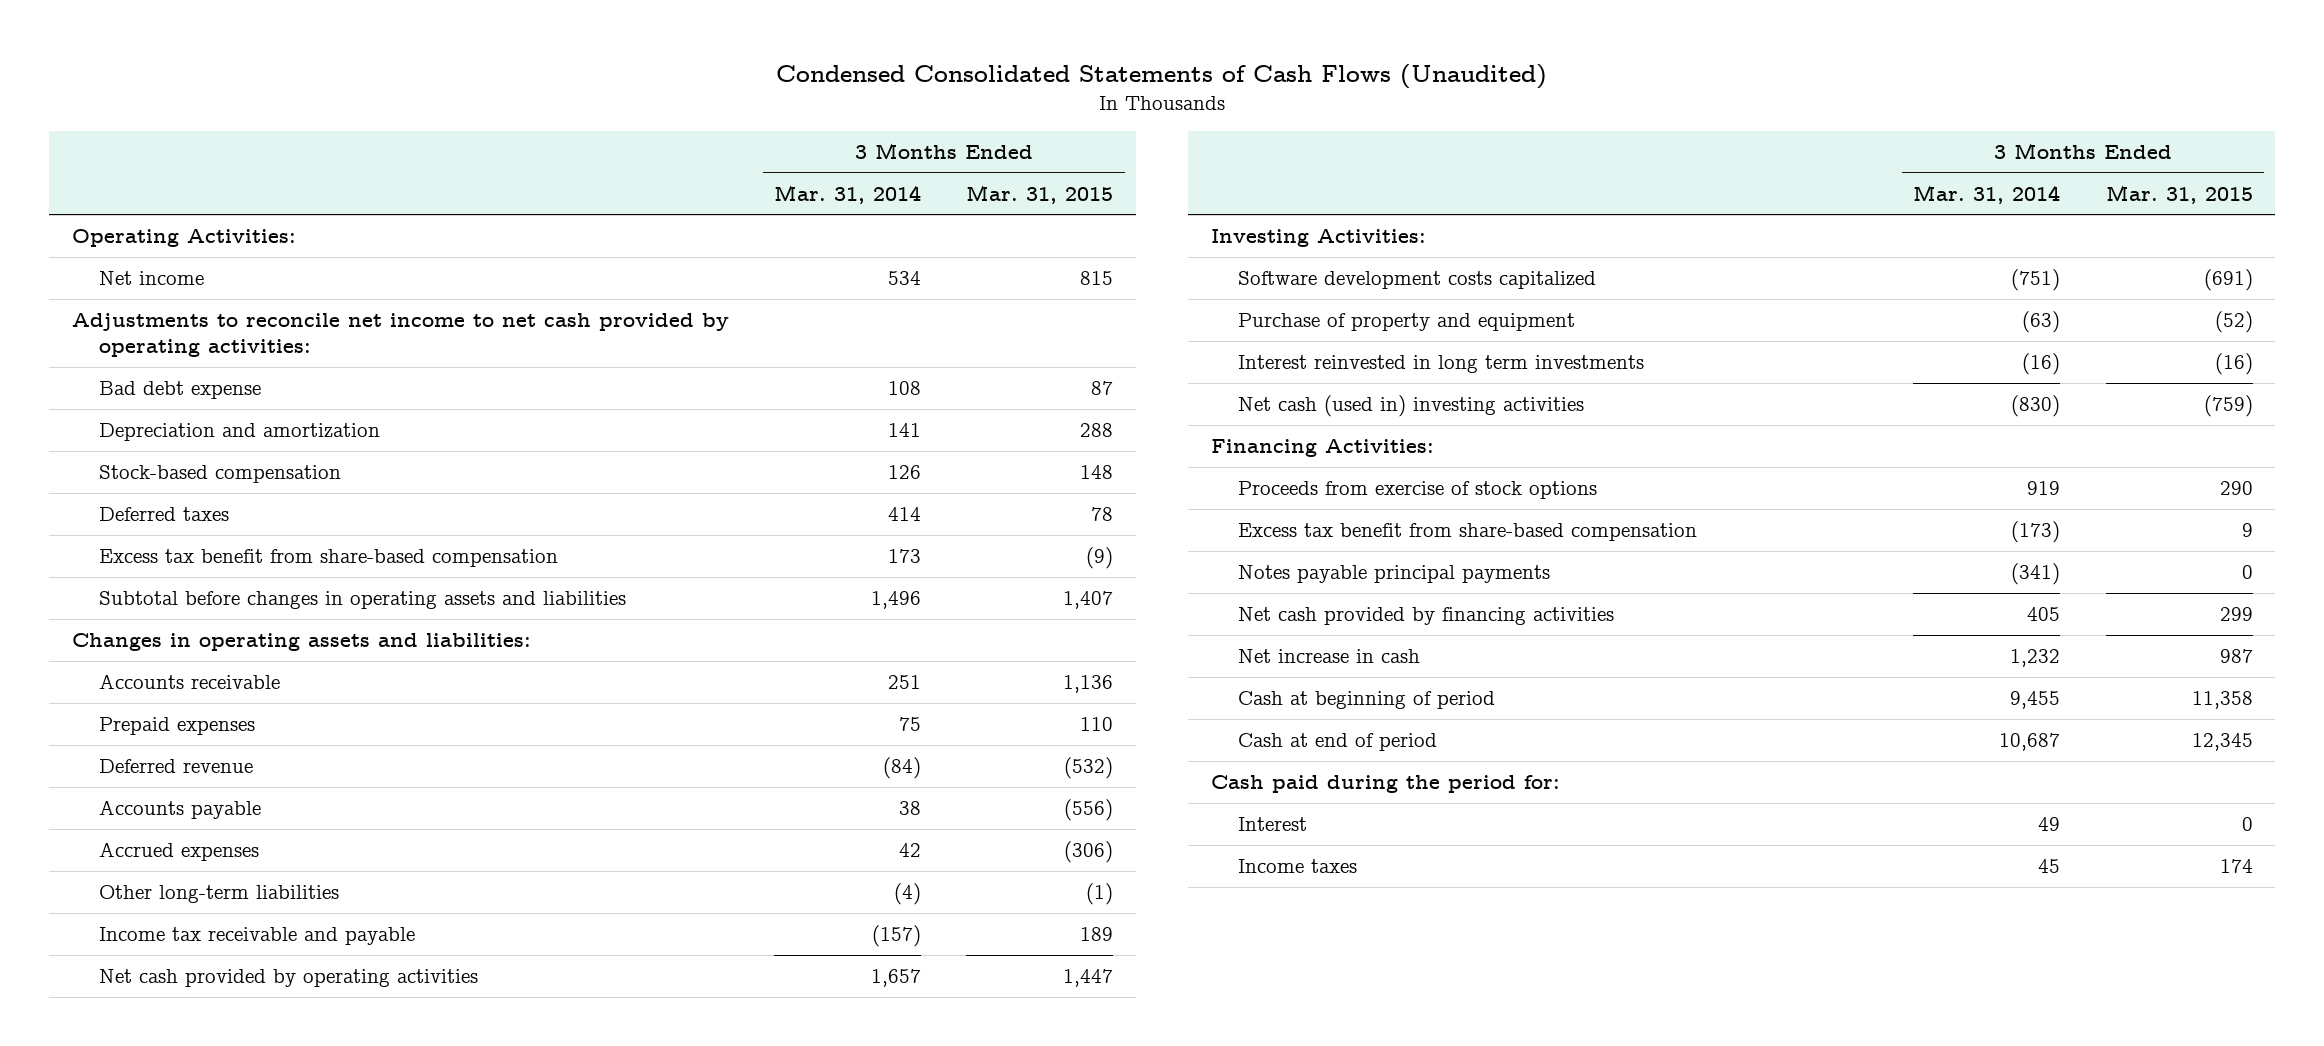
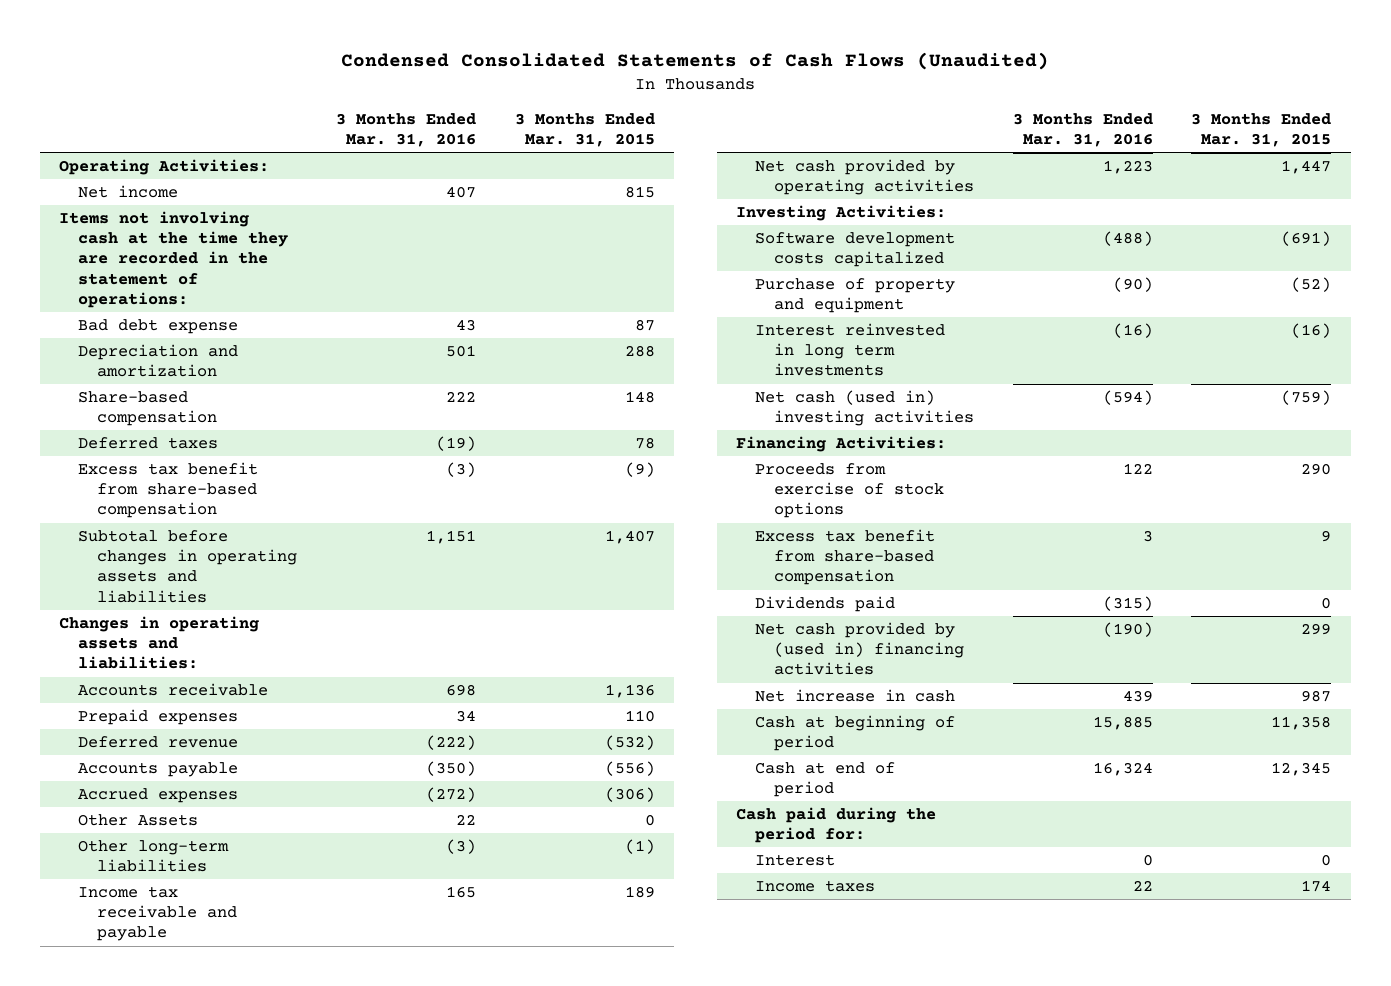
- | 3 Months Ended Mar. 31, 2014 | 3 Months Ended Mar. 31, 2015
+ | 3 Months Ended Mar. 31, 2016 | 3 Months Ended Mar. 31, 2015
- Adjustments to reconcile net income to net cash provided by operating activities:
+ Items not involving cash at the time they are recorded in the statement of operations:
- Stock-based compensation | 126 | 148
+ Share-based compensation | 222 | 148
+ Other Assets | 22 | 0
- Notes payable principal payments | (341) | 0
- Net cash provided by financing activities | 405 | 299
+ Dividends paid | (315) | 0
+ Net cash provided by (used in) financing activities | (190) | 299

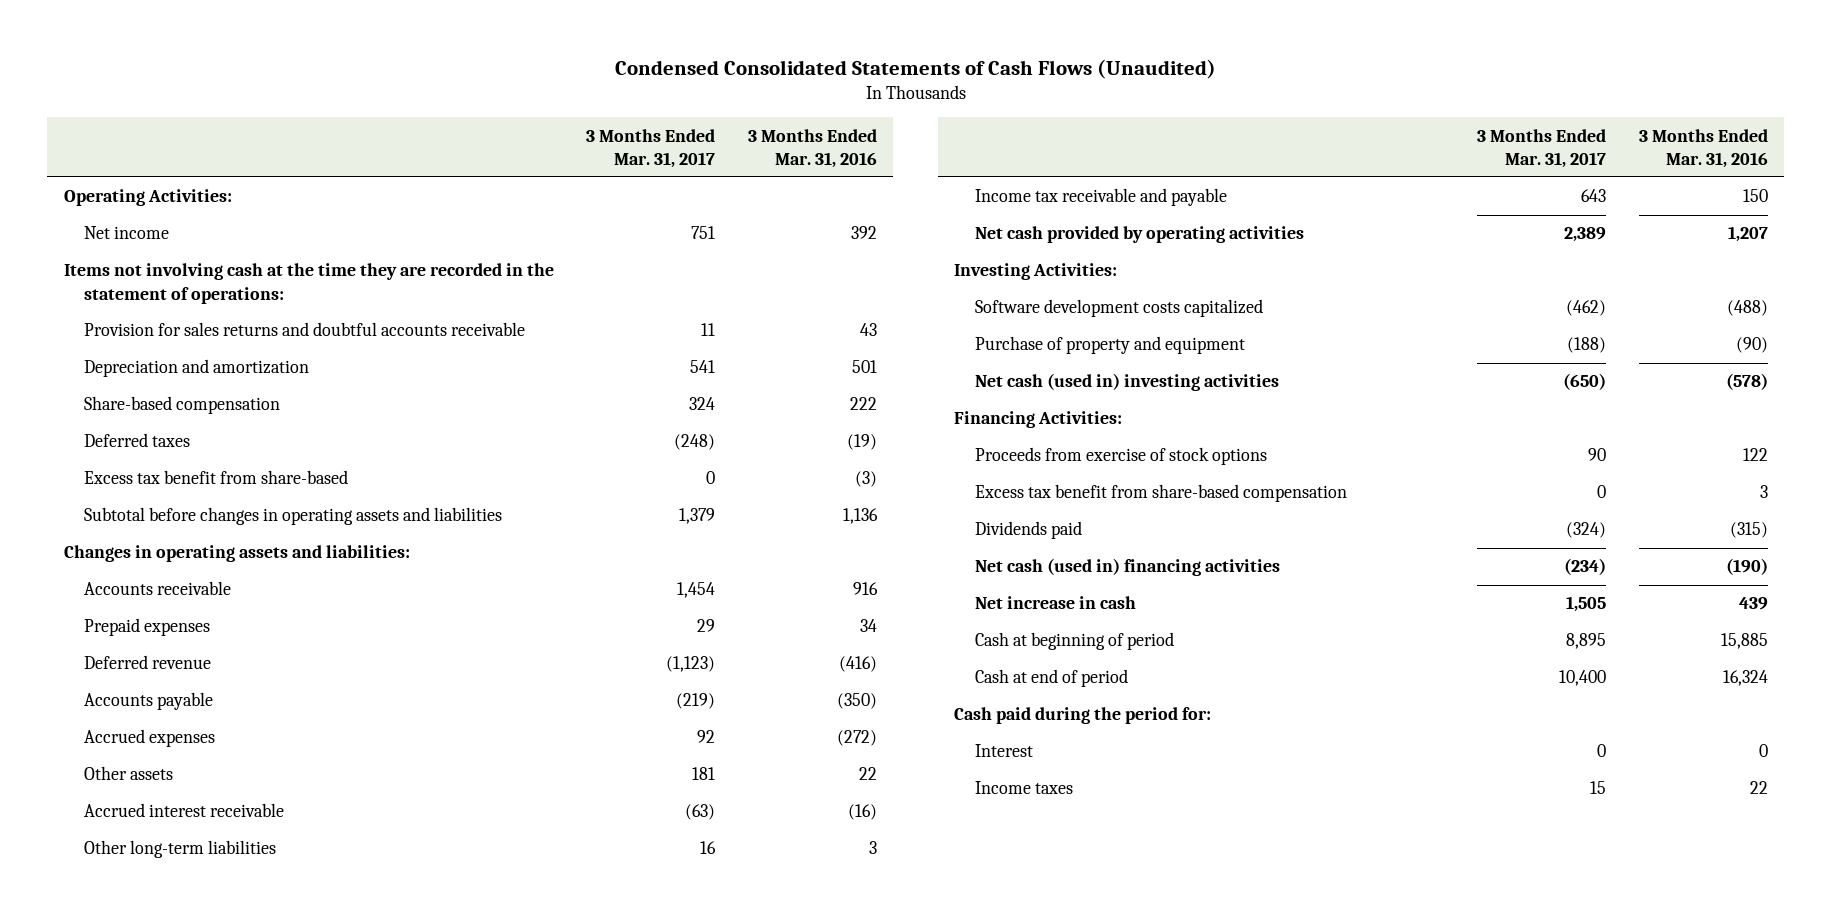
- | 3 Months Ended Mar. 31, 2016 | 3 Months Ended Mar. 31, 2015
+ | 3 Months Ended Mar. 31, 2017 | 3 Months Ended Mar. 31, 2016
- Net income | 407 | 815
+ Net income | 751 | 392
- Bad debt expense | 43 | 87
+ Provision for sales returns and doubtful accounts receivable | 11 | 43
- Excess tax benefit from share-based compensation | (3) | (9)
- Subtotal before changes in operating assets and liabilities | 1,151 | 1,407
+ Excess tax benefit from share-based | 0 | (3)
+ Subtotal before changes in operating assets and liabilities | 1,379 | 1,136
- Accounts receivable | 698 | 1,136
+ Accounts receivable | 1,454 | 916
- Deferred revenue | (222) | (532)
+ Deferred revenue | (1,123) | (416)
- Other Assets | 22 | 0
- Other long-term liabilities | (3) | (1)
- Income tax receivable and payable | 165 | 189
- Net cash provided by operating activities | 1,223 | 1,447
+ Other assets | 181 | 22
+ Accrued interest receivable | (63) | (16)
+ Other long-term liabilities | 16 | 3
+ Income tax receivable and payable | 643 | 150
+ Net cash provided by operating activities | 2,389 | 1,207
- Interest reinvested in long term investments | (16) | (16)
- Net cash (used in) investing activities | (594) | (759)
+ Net cash (used in) investing activities | (650) | (578)
- Net cash provided by (used in) financing activities | (190) | 299
+ Net cash (used in) financing activities | (234) | (190)

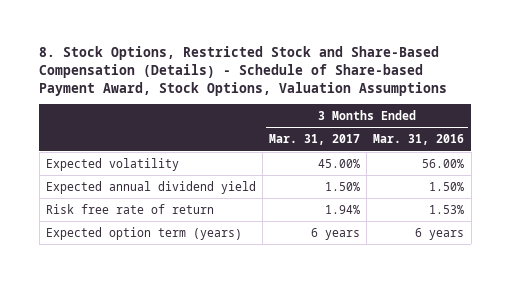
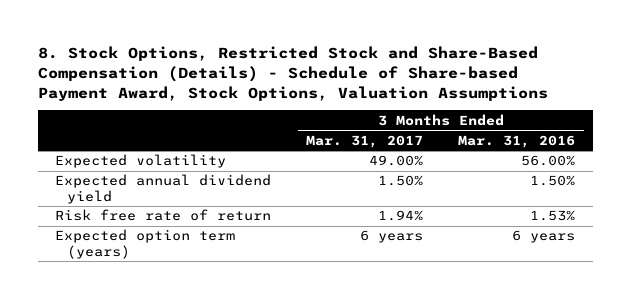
- Expected volatility | 45.00% | 56.00%
+ Expected volatility | 49.00% | 56.00%

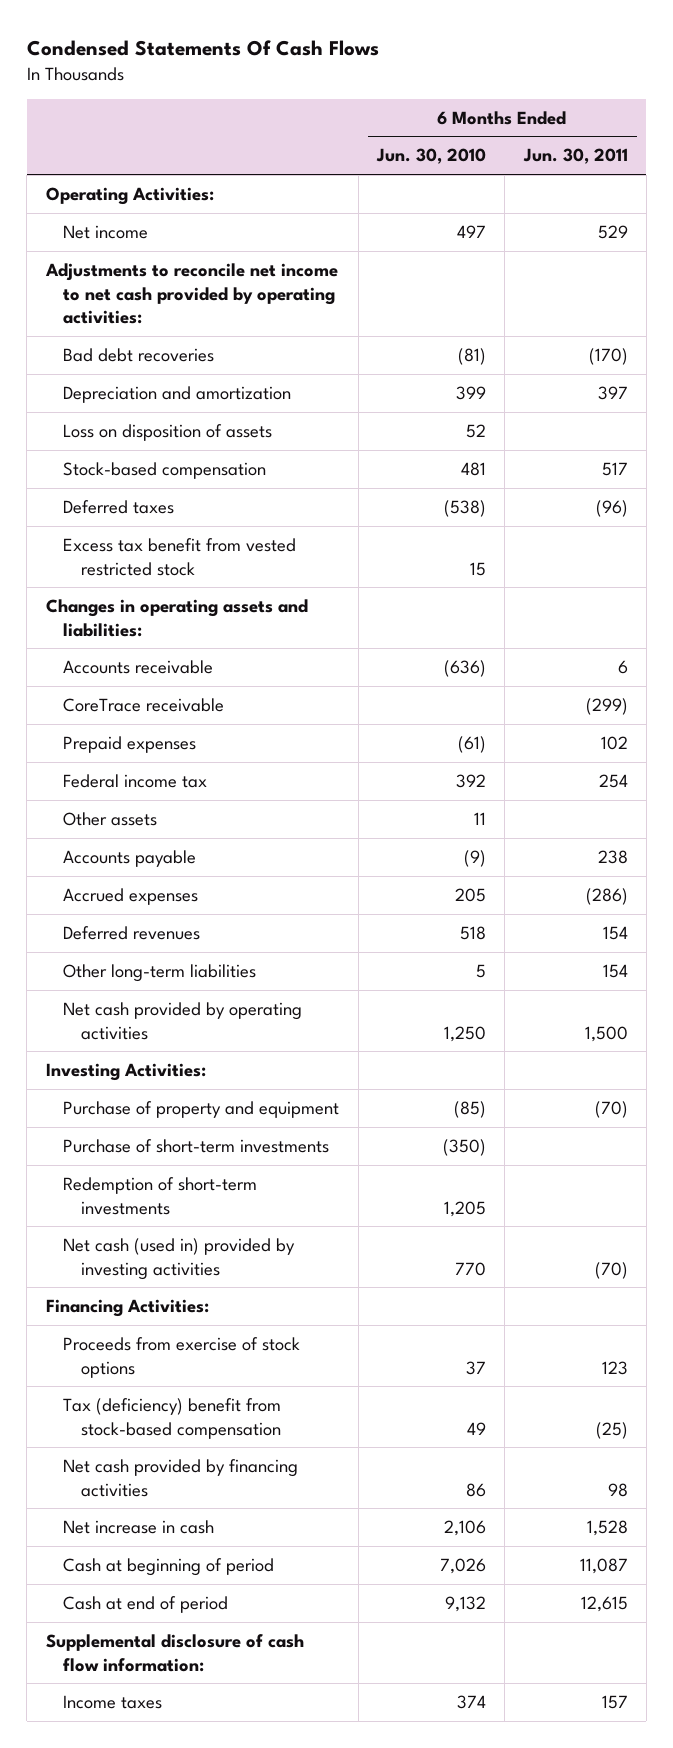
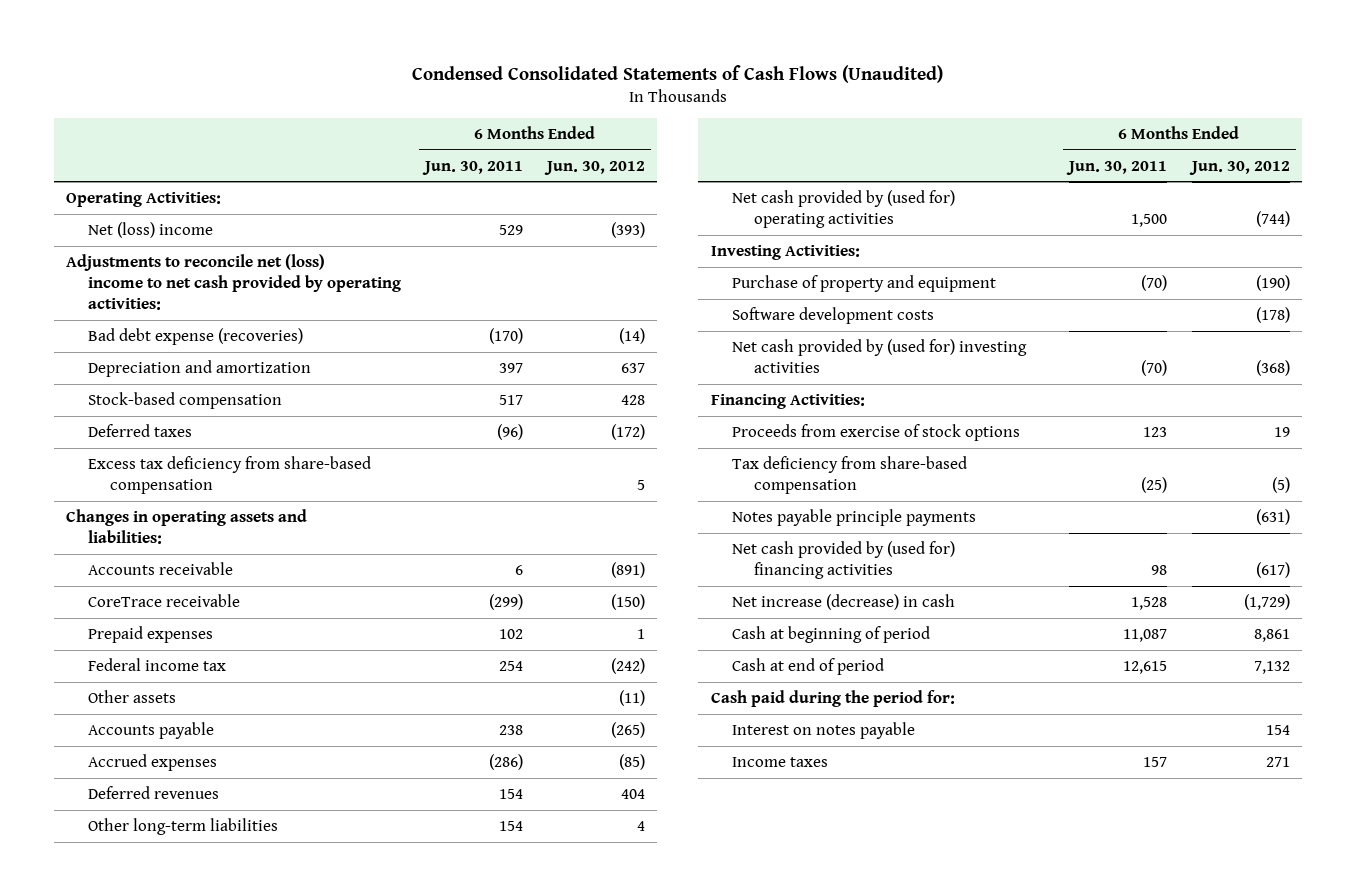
- Condensed Statements Of Cash Flows
+ Condensed Consolidated Statements of Cash Flows (Unaudited)
- | 6 Months Ended Jun. 30, 2010 | 6 Months Ended Jun. 30, 2011
+ | 6 Months Ended Jun. 30, 2011 | 6 Months Ended Jun. 30, 2012
- Net income | 497 | 529
- Adjustments to reconcile net income to net cash provided by operating activities:
- Bad debt recoveries | (81) | (170)
+ Net (loss) income | 529 | (393)
+ Adjustments to reconcile net (loss) income to net cash provided by operating activities:
+ Bad debt expense (recoveries) | (170) | (14)
- Loss on disposition of assets | 52 |
- Excess tax benefit from vested restricted stock | 15 |
+ Excess tax deficiency from share-based compensation | | 5
- Net cash provided by operating activities | 1,250 | 1,500
+ Net cash provided by (used for) operating activities | 1,500 | (744)
- Purchase of short-term investments | (350) |
- Redemption of short-term investments | 1,205 |
- Net cash (used in) provided by investing activities | 770 | (70)
+ Software development costs | | (178)
+ Net cash provided by (used for) investing activities | (70) | (368)
- Tax (deficiency) benefit from stock-based compensation | 49 | (25)
- Net cash provided by financing activities | 86 | 98
- Net increase in cash | 2,106 | 1,528
+ Tax deficiency from share-based compensation | (25) | (5)
+ Notes payable principle payments | | (631)
+ Net cash provided by (used for) financing activities | 98 | (617)
+ Net increase (decrease) in cash | 1,528 | (1,729)
- Supplemental disclosure of cash flow information:
+ Cash paid during the period for:
+ Interest on notes payable | | 154

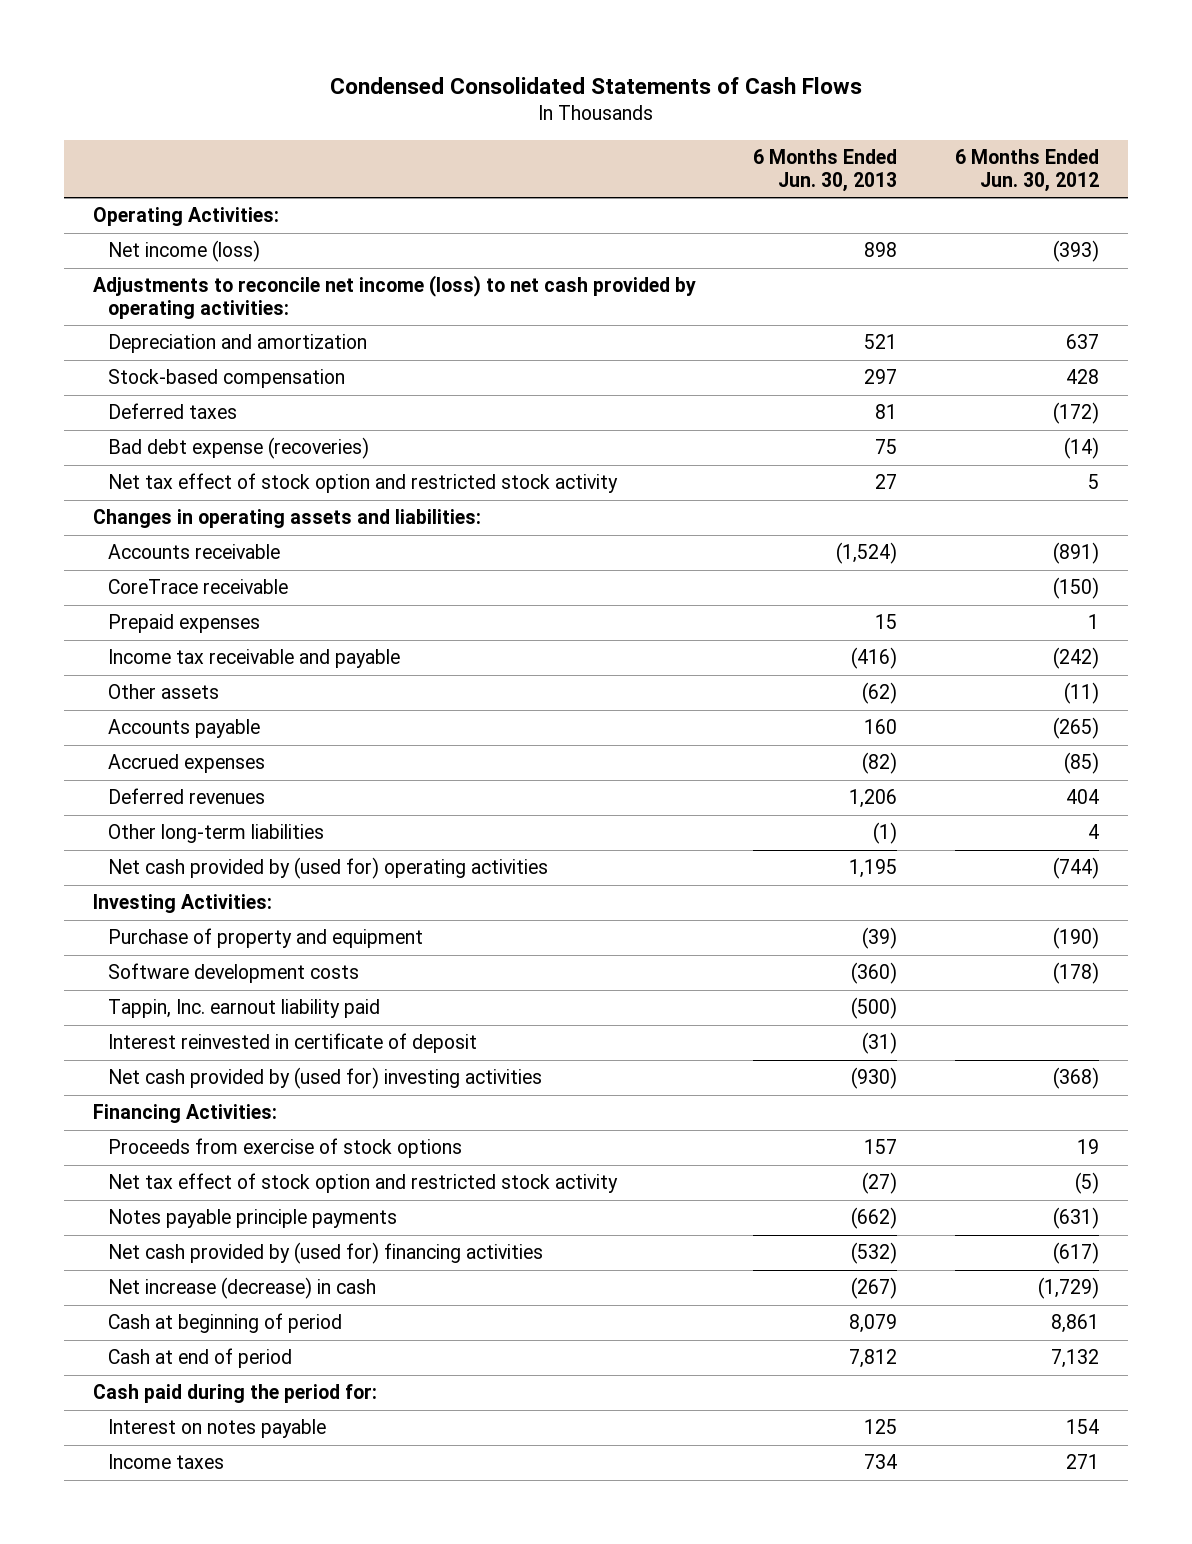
- Condensed Consolidated Statements of Cash Flows (Unaudited)
+ Condensed Consolidated Statements of Cash Flows
- | 6 Months Ended Jun. 30, 2011 | 6 Months Ended Jun. 30, 2012
+ | 6 Months Ended Jun. 30, 2013 | 6 Months Ended Jun. 30, 2012
- Net (loss) income | 529 | (393)
- Adjustments to reconcile net (loss) income to net cash provided by operating activities:
+ Net income (loss) | 898 | (393)
+ Adjustments to reconcile net income (loss) to net cash provided by operating activities:
- Excess tax deficiency from share-based compensation | | 5
moved down: Bad debt expense (recoveries) | 75 | (14)
+ Net tax effect of stock option and restricted stock activity | 27 | 5
- Federal income tax | 254 | (242)
+ Income tax receivable and payable | (416) | (242)
+ Tappin, Inc. earnout liability paid | (500) |
+ Interest reinvested in certificate of deposit | (31) |
- Tax deficiency from share-based compensation | (25) | (5)
+ Net tax effect of stock option and restricted stock activity | (27) | (5)

